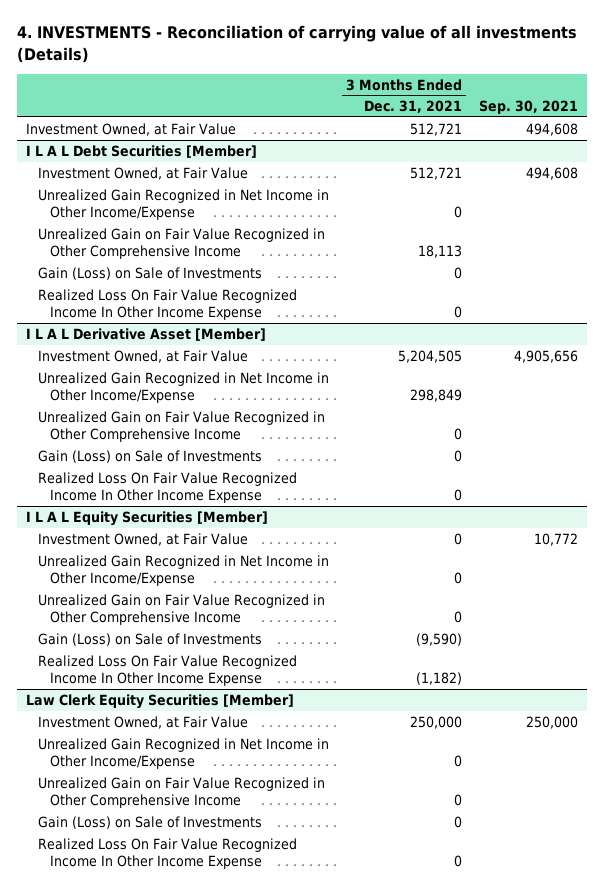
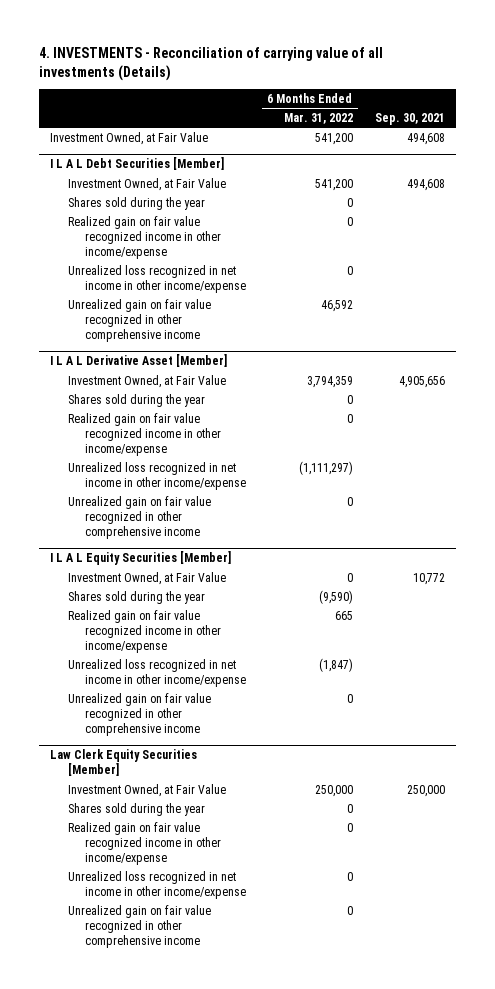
- | 3 Months Ended Dec. 31, 2021 | Sep. 30, 2021
+ | 6 Months Ended Mar. 31, 2022 | Sep. 30, 2021
@ I L A L Debt Securities [Member]
- Unrealized Gain Recognized in Net Income in Other Income/Expense | 0 |
- Unrealized Gain on Fair Value Recognized in Other Comprehensive Income | 18,113 |
- Gain (Loss) on Sale of Investments | 0 |
- Realized Loss On Fair Value Recognized Income In Other Income Expense | 0 |
+ Shares sold during the year | 0 |
+ Realized gain on fair value recognized income in other income/expense | 0 |
+ Unrealized loss recognized in net income in other income/expense | 0 |
+ Unrealized gain on fair value recognized in other comprehensive income | 46,592 |
@ I L A L Derivative Asset [Member]
- Unrealized Gain Recognized in Net Income in Other Income/Expense | 298,849 |
- Unrealized Gain on Fair Value Recognized in Other Comprehensive Income | 0 |
- Gain (Loss) on Sale of Investments | 0 |
- Realized Loss On Fair Value Recognized Income In Other Income Expense | 0 |
+ Shares sold during the year | 0 |
+ Realized gain on fair value recognized income in other income/expense | 0 |
+ Unrealized loss recognized in net income in other income/expense | (1,111,297) |
+ Unrealized gain on fair value recognized in other comprehensive income | 0 |
@ I L A L Equity Securities [Member]
- Unrealized Gain Recognized in Net Income in Other Income/Expense | 0 |
- Unrealized Gain on Fair Value Recognized in Other Comprehensive Income | 0 |
- Gain (Loss) on Sale of Investments | (9,590) |
- Realized Loss On Fair Value Recognized Income In Other Income Expense | (1,182) |
+ Shares sold during the year | (9,590) |
+ Realized gain on fair value recognized income in other income/expense | 665 |
+ Unrealized loss recognized in net income in other income/expense | (1,847) |
+ Unrealized gain on fair value recognized in other comprehensive income | 0 |
@ Law Clerk Equity Securities [Member]
- Unrealized Gain Recognized in Net Income in Other Income/Expense | 0 |
- Unrealized Gain on Fair Value Recognized in Other Comprehensive Income | 0 |
- Gain (Loss) on Sale of Investments | 0 |
- Realized Loss On Fair Value Recognized Income In Other Income Expense | 0 |
+ Shares sold during the year | 0 |
+ Realized gain on fair value recognized income in other income/expense | 0 |
+ Unrealized loss recognized in net income in other income/expense | 0 |
+ Unrealized gain on fair value recognized in other comprehensive income | 0 |

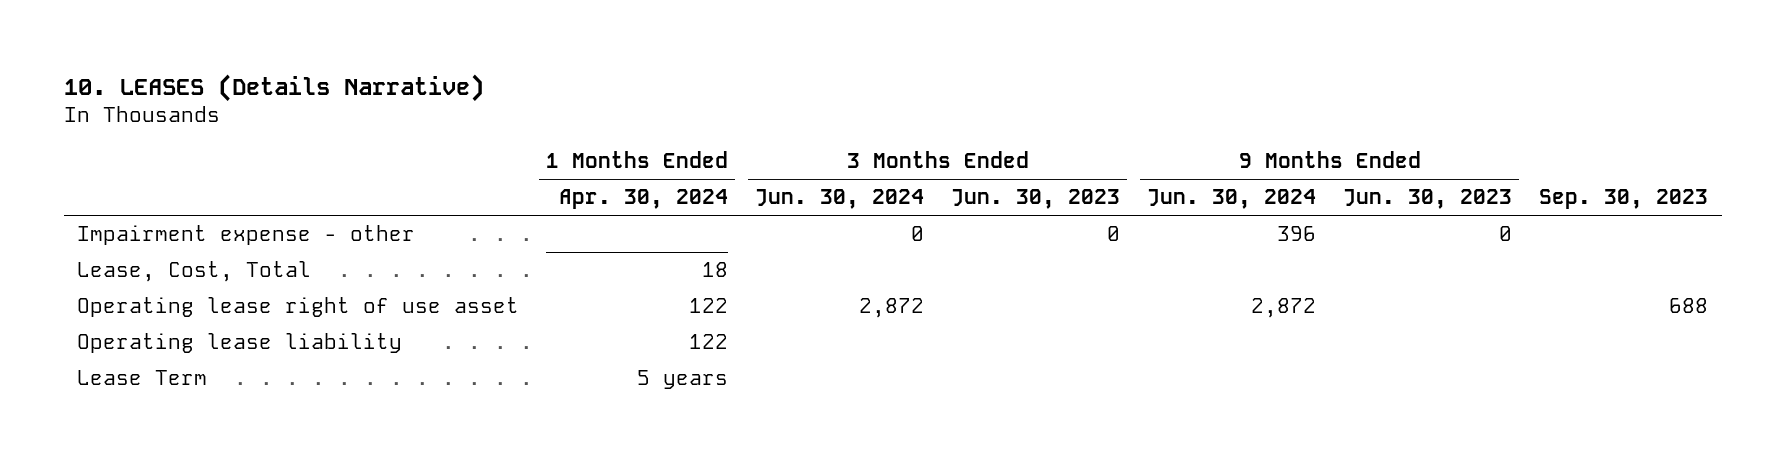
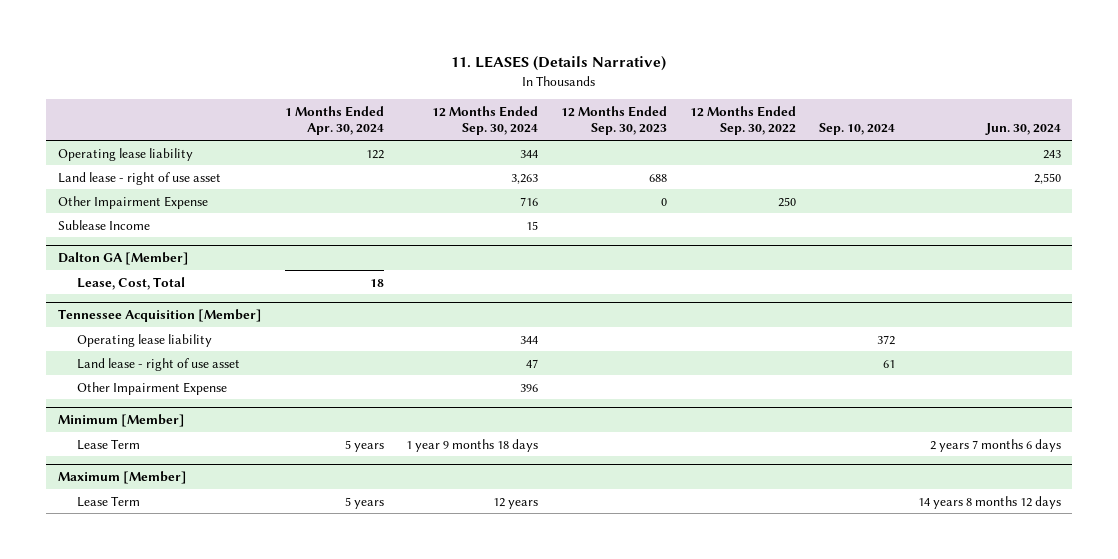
- 10. LEASES (Details Narrative)
+ 11. LEASES (Details Narrative)
- | 1 Months Ended Apr. 30, 2024 | 3 Months Ended Jun. 30, 2024 | 3 Months Ended Jun. 30, 2023 | 9 Months Ended Jun. 30, 2024 | 9 Months Ended Jun. 30, 2023 | Sep. 30, 2023
+ | 1 Months Ended Apr. 30, 2024 | 12 Months Ended Sep. 30, 2024 | 12 Months Ended Sep. 30, 2023 | 12 Months Ended Sep. 30, 2022 | Sep. 10, 2024 | Jun. 30, 2024
- Impairment expense - other | | 0 | 0 | 396 | 0 |
- Lease, Cost, Total | 18 | | | | |
- Operating lease right of use asset | 122 | 2,872 | | 2,872 | | 688
- Lease Term | 5 years | | | | |
+ Land lease - right of use asset | | 3,263 | 688 | | | 2,550
+ Other Impairment Expense | | 716 | 0 | 250 | |
+ Sublease Income | | 15 | | | |
+ Dalton GA [Member]
+ Lease, Cost, Total | 18 | | | | |
+ Tennessee Acquisition [Member]
+ Operating lease liability | | 344 | | | 372 |
+ Land lease - right of use asset | | 47 | | | 61 |
+ Other Impairment Expense | | 396 | | | |
+ Minimum [Member]
+ Lease Term | 5 years | 1 year 9 months 18 days | | | | 2 years 7 months 6 days
+ Maximum [Member]
+ Lease Term | 5 years | 12 years | | | | 14 years 8 months 12 days

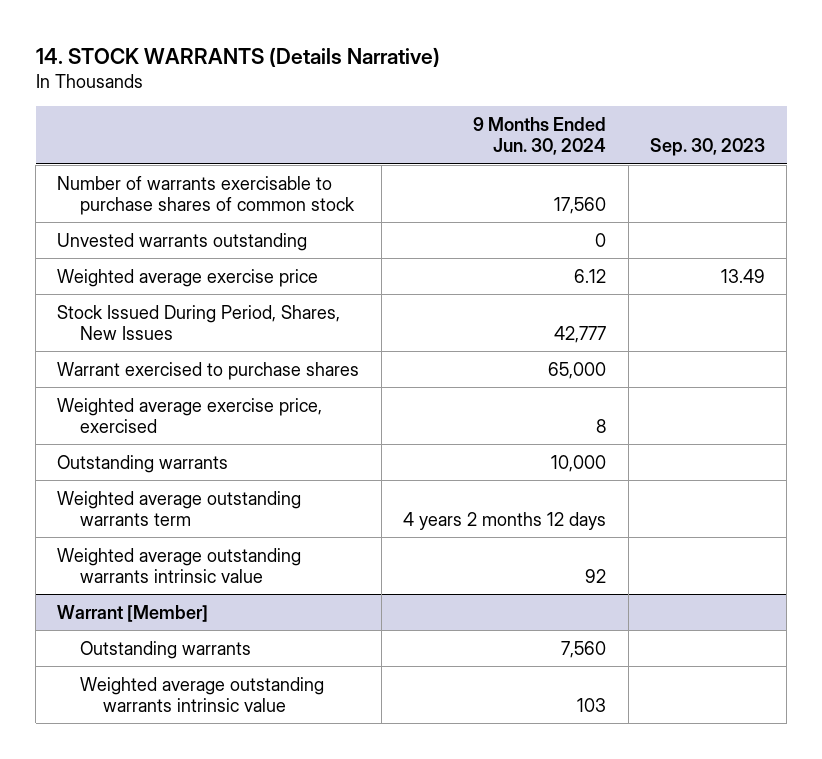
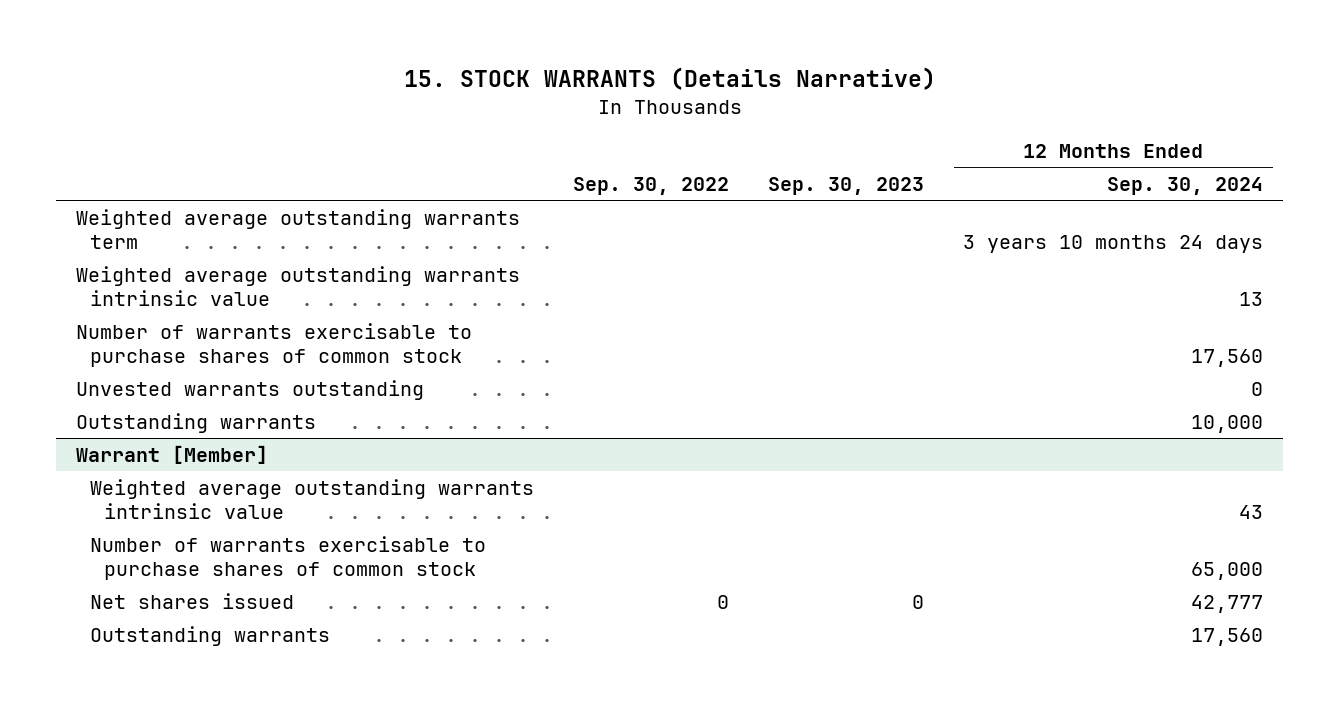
- 14. STOCK WARRANTS (Details Narrative)
+ 15. STOCK WARRANTS (Details Narrative)
- | 9 Months Ended Jun. 30, 2024 | Sep. 30, 2023
+ | Sep. 30, 2022 | Sep. 30, 2023 | 12 Months Ended Sep. 30, 2024
moved up: Weighted average outstanding warrants term | | | 3 years 10 months 24 days
moved up: Weighted average outstanding warrants intrinsic value | | | 13
- Weighted average exercise price | 6.12 | 13.49
- Stock Issued During Period, Shares, New Issues | 42,777 |
- Warrant exercised to purchase shares | 65,000 |
- Weighted average exercise price, exercised | 8 |
@ Warrant [Member]
+ Number of warrants exercisable to purchase shares of common stock | | | 65,000
+ Net shares issued | 0 | 0 | 42,777
moved down: Outstanding warrants | | | 17,560

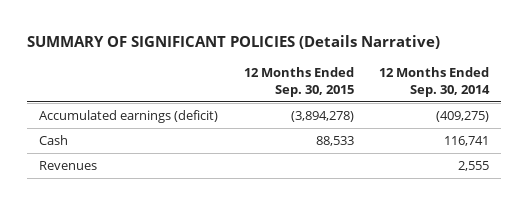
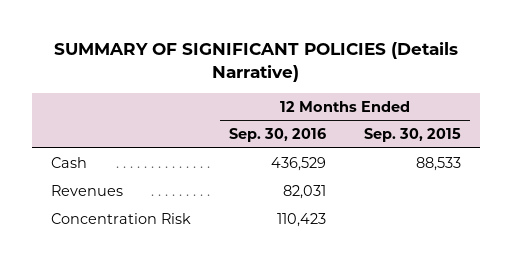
- | 12 Months Ended Sep. 30, 2015 | 12 Months Ended Sep. 30, 2014
+ | 12 Months Ended Sep. 30, 2016 | 12 Months Ended Sep. 30, 2015
- Accumulated earnings (deficit) | (3,894,278) | (409,275)
+ Concentration Risk | 110,423 |

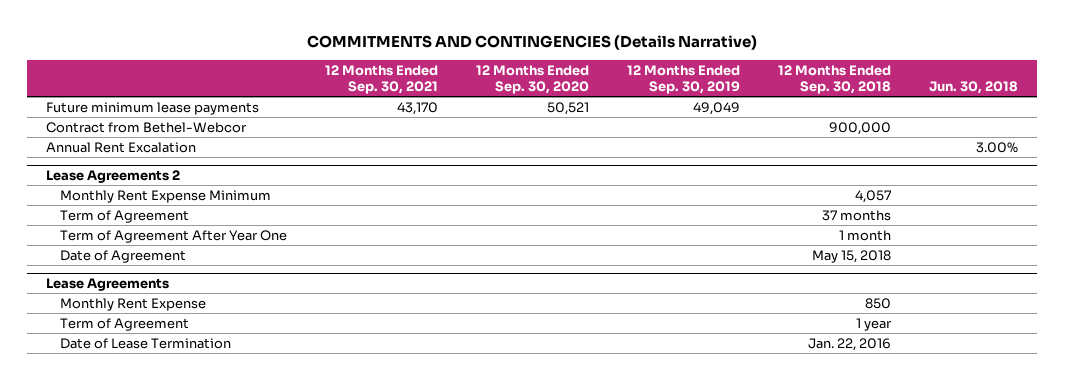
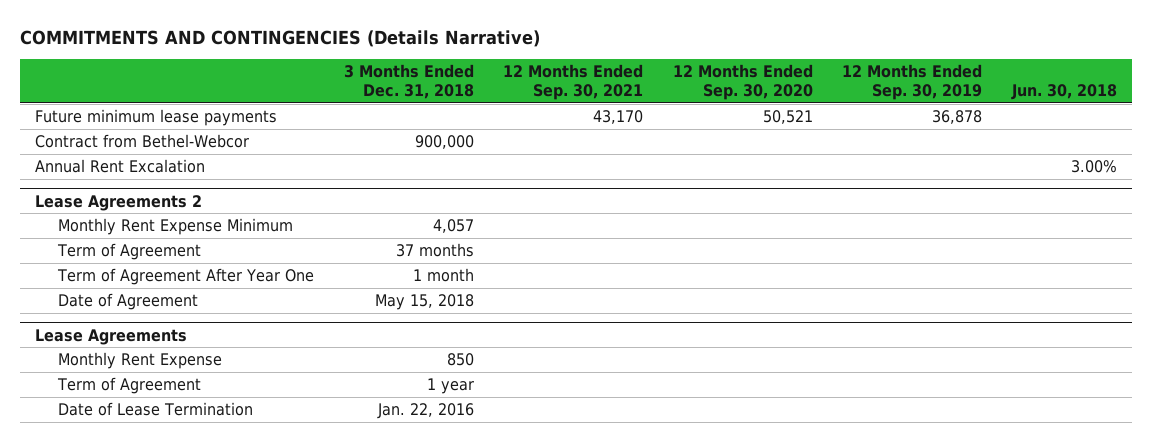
- | 12 Months Ended Sep. 30, 2021 | 12 Months Ended Sep. 30, 2020 | 12 Months Ended Sep. 30, 2019 | 12 Months Ended Sep. 30, 2018 | Jun. 30, 2018
+ | 3 Months Ended Dec. 31, 2018 | 12 Months Ended Sep. 30, 2021 | 12 Months Ended Sep. 30, 2020 | 12 Months Ended Sep. 30, 2019 | Jun. 30, 2018
- Future minimum lease payments | 43,170 | 50,521 | 49,049 | |
+ Future minimum lease payments | | 43,170 | 50,521 | 36,878 |

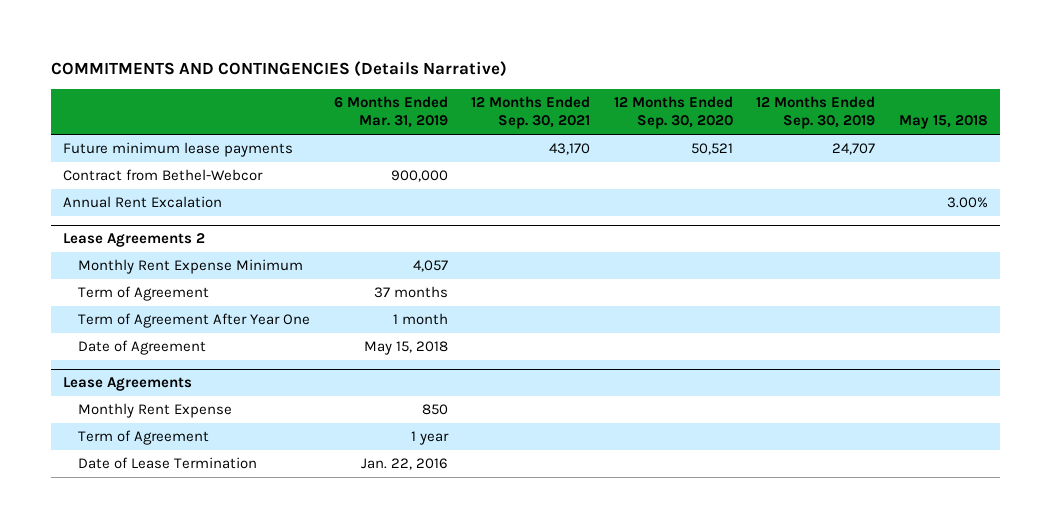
- | 3 Months Ended Dec. 31, 2018 | 12 Months Ended Sep. 30, 2021 | 12 Months Ended Sep. 30, 2020 | 12 Months Ended Sep. 30, 2019 | Jun. 30, 2018
+ | 6 Months Ended Mar. 31, 2019 | 12 Months Ended Sep. 30, 2021 | 12 Months Ended Sep. 30, 2020 | 12 Months Ended Sep. 30, 2019 | May 15, 2018
- Future minimum lease payments | | 43,170 | 50,521 | 36,878 |
+ Future minimum lease payments | | 43,170 | 50,521 | 24,707 |

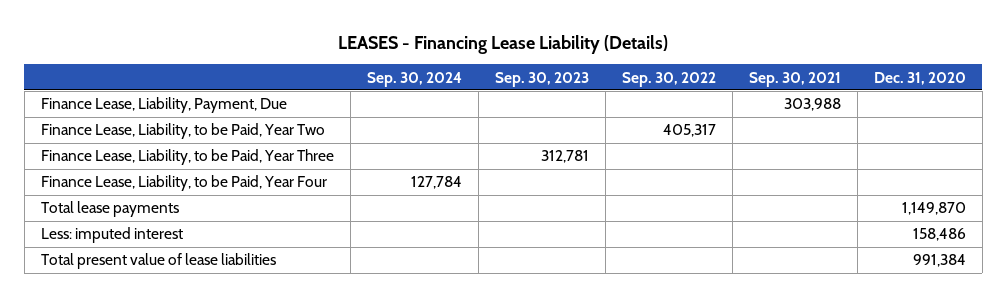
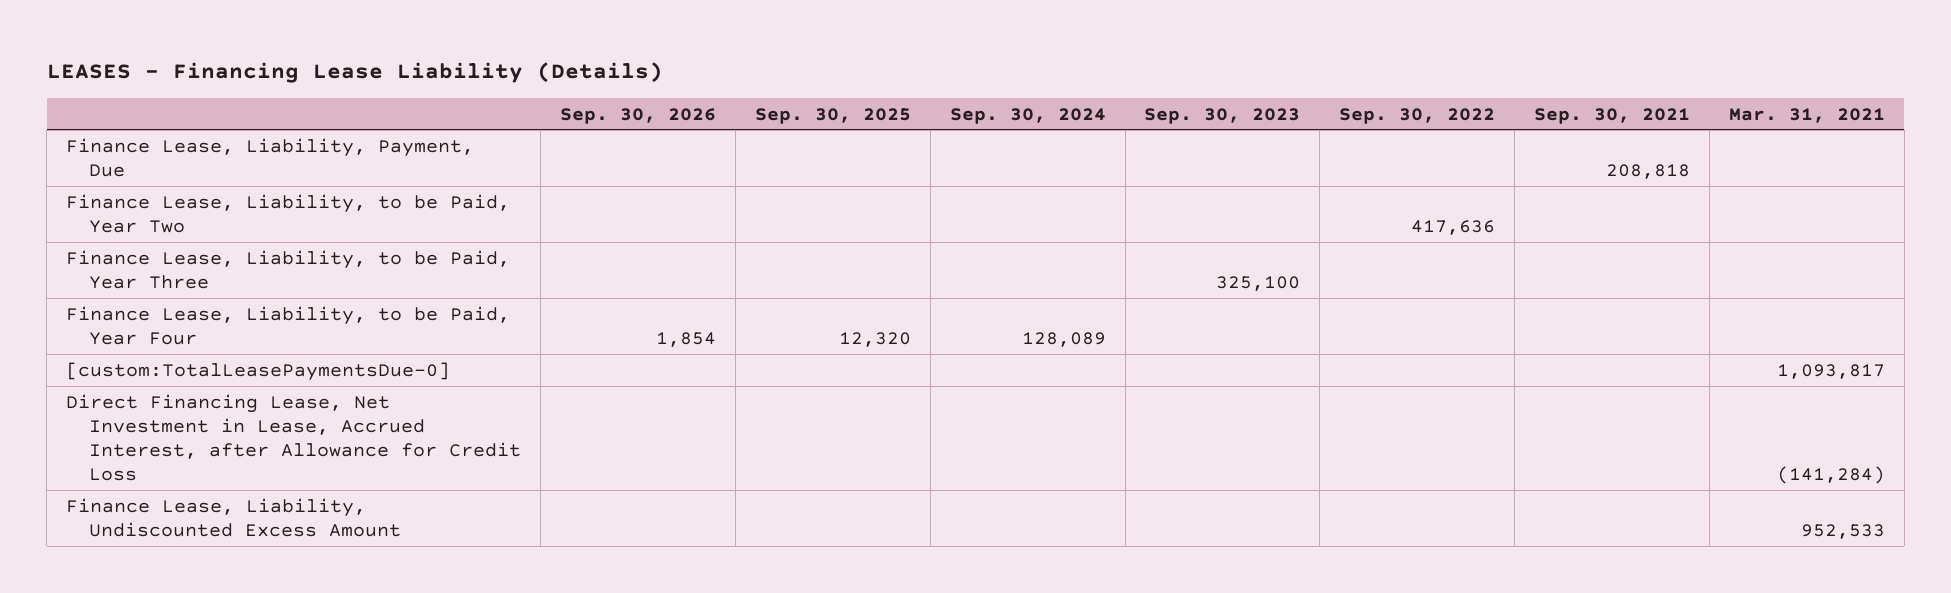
- | Sep. 30, 2024 | Sep. 30, 2023 | Sep. 30, 2022 | Sep. 30, 2021 | Dec. 31, 2020
+ | Sep. 30, 2026 | Sep. 30, 2025 | Sep. 30, 2024 | Sep. 30, 2023 | Sep. 30, 2022 | Sep. 30, 2021 | Mar. 31, 2021
- Finance Lease, Liability, Payment, Due | | | | 303,988 |
- Finance Lease, Liability, to be Paid, Year Two | | | 405,317 | |
- Finance Lease, Liability, to be Paid, Year Three | | 312,781 | | |
- Finance Lease, Liability, to be Paid, Year Four | 127,784 | | | |
- Total lease payments | | | | | 1,149,870
- Less: imputed interest | | | | | 158,486
- Total present value of lease liabilities | | | | | 991,384
+ Finance Lease, Liability, Payment, Due | | | | | | 208,818 |
+ Finance Lease, Liability, to be Paid, Year Two | | | | | 417,636 | |
+ Finance Lease, Liability, to be Paid, Year Three | | | | 325,100 | | |
+ Finance Lease, Liability, to be Paid, Year Four | 1,854 | 12,320 | 128,089 | | | |
+ [custom:TotalLeasePaymentsDue-0] | | | | | | | 1,093,817
+ Direct Financing Lease, Net Investment in Lease, Accrued Interest, after Allowance for Credit Loss | | | | | | | (141,284)
+ Finance Lease, Liability, Undiscounted Excess Amount | | | | | | | 952,533

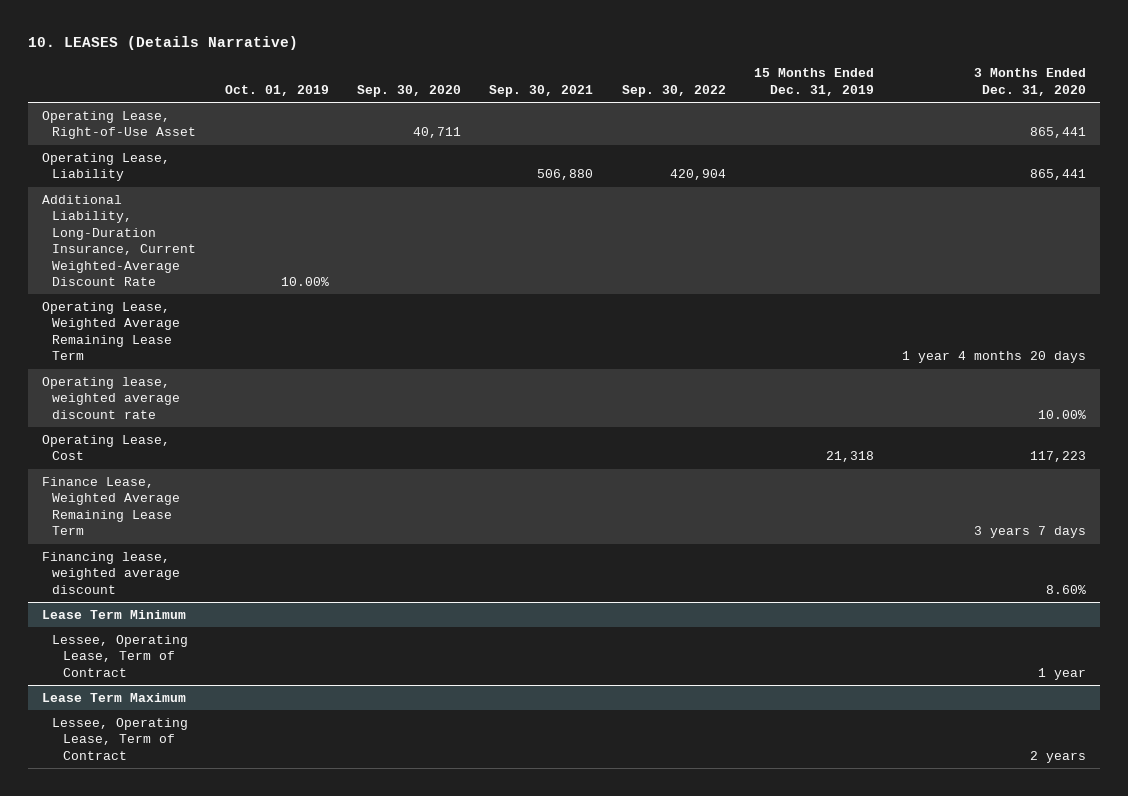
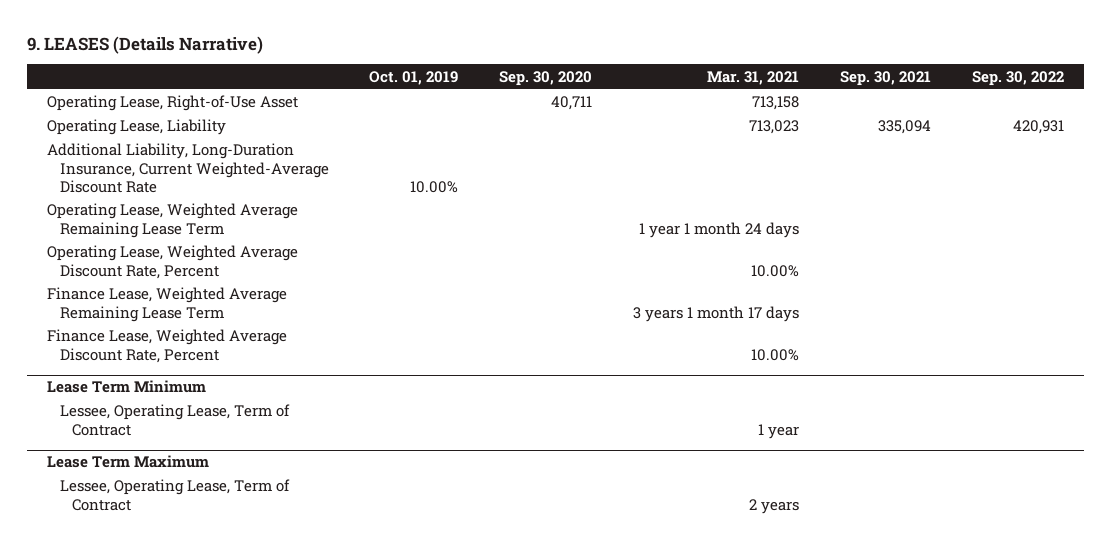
- 10. LEASES (Details Narrative)
+ 9. LEASES (Details Narrative)
- | Oct. 01, 2019 | Sep. 30, 2020 | Sep. 30, 2021 | Sep. 30, 2022 | 15 Months Ended Dec. 31, 2019 | 3 Months Ended Dec. 31, 2020
+ | Oct. 01, 2019 | Sep. 30, 2020 | Mar. 31, 2021 | Sep. 30, 2021 | Sep. 30, 2022
- Operating Lease, Liability | | | 506,880 | 420,904 | | 865,441
+ Operating Lease, Liability | | | 713,023 | 335,094 | 420,931
- Operating lease, weighted average discount rate | | | | | | 10.00%
- Operating Lease, Cost | | | | | 21,318 | 117,223
+ Operating Lease, Weighted Average Discount Rate, Percent | | | 10.00% | |
- Financing lease, weighted average discount | | | | | | 8.60%
+ Finance Lease, Weighted Average Discount Rate, Percent | | | 10.00% | |

